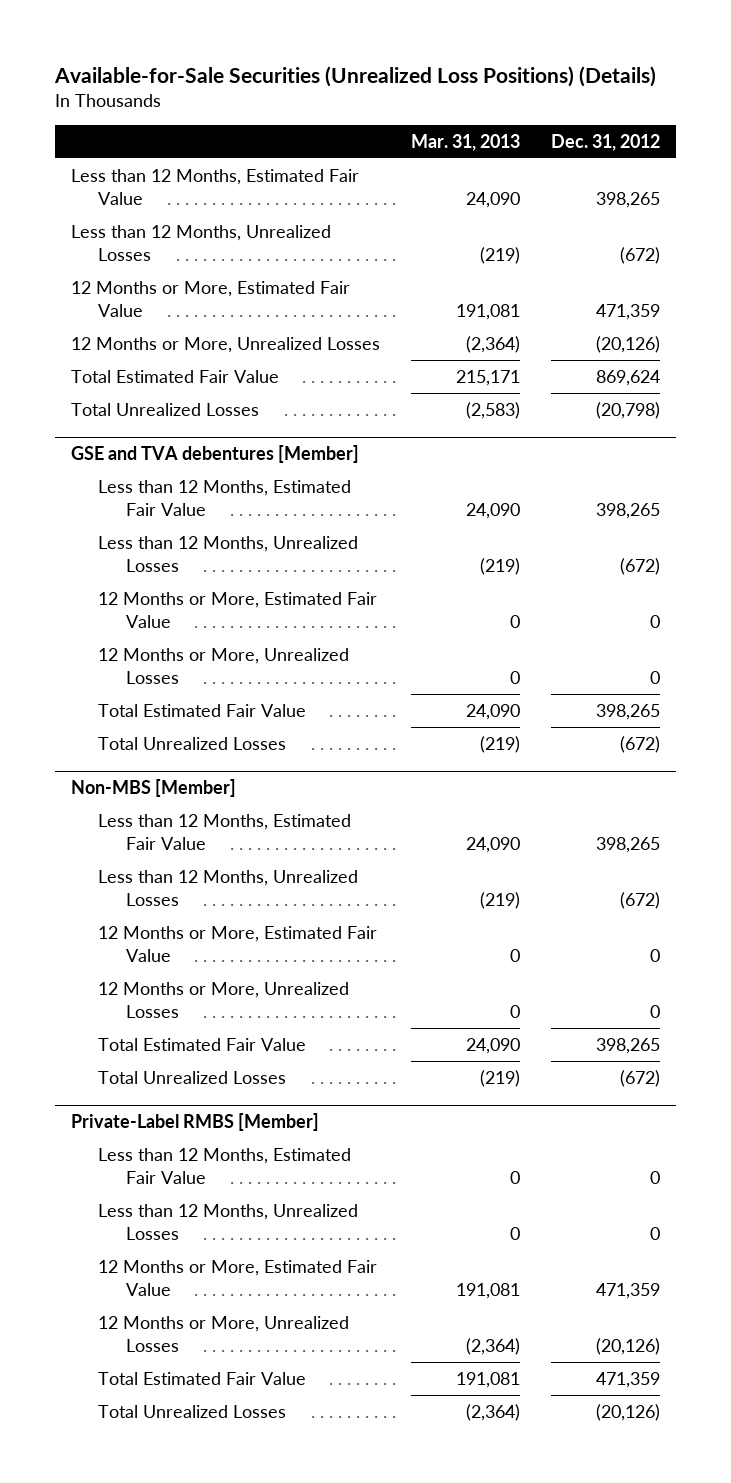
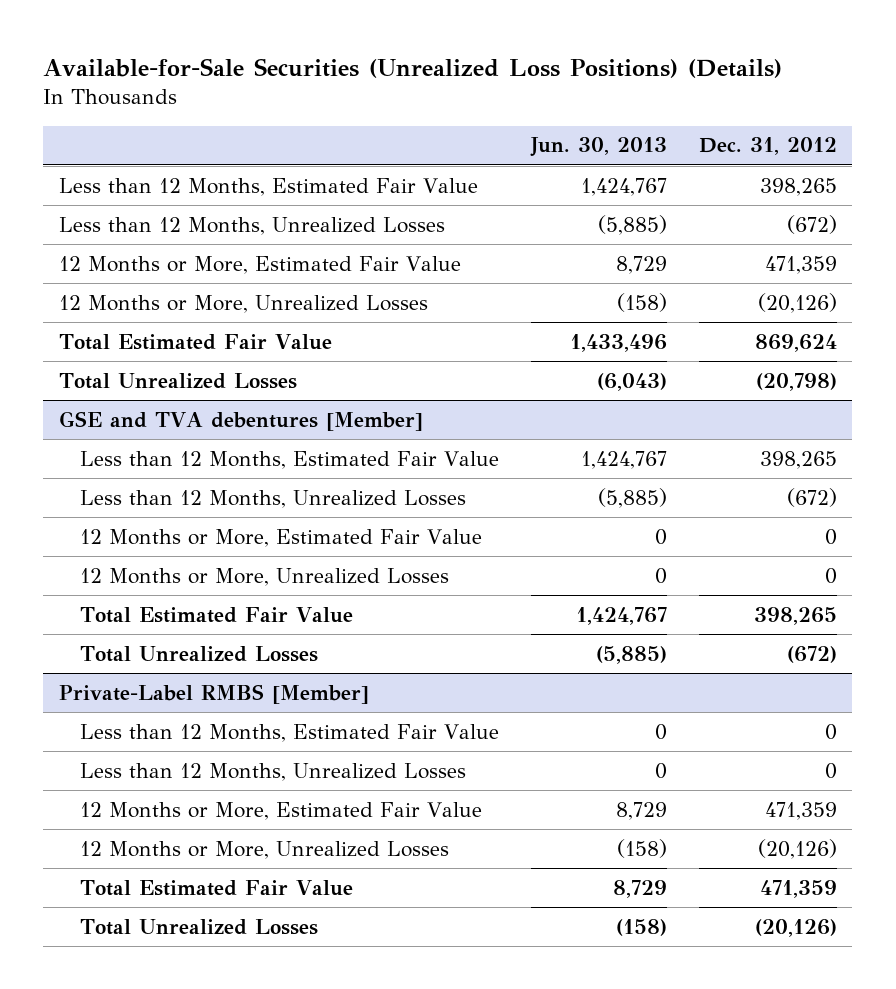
- | Mar. 31, 2013 | Dec. 31, 2012
+ | Jun. 30, 2013 | Dec. 31, 2012
- Non-MBS [Member]
- Less than 12 Months, Estimated Fair Value | 24,090 | 398,265
- Less than 12 Months, Unrealized Losses | (219) | (672)
- 12 Months or More, Estimated Fair Value | 0 | 0
- 12 Months or More, Unrealized Losses | 0 | 0
- Total Estimated Fair Value | 24,090 | 398,265
- Total Unrealized Losses | (219) | (672)

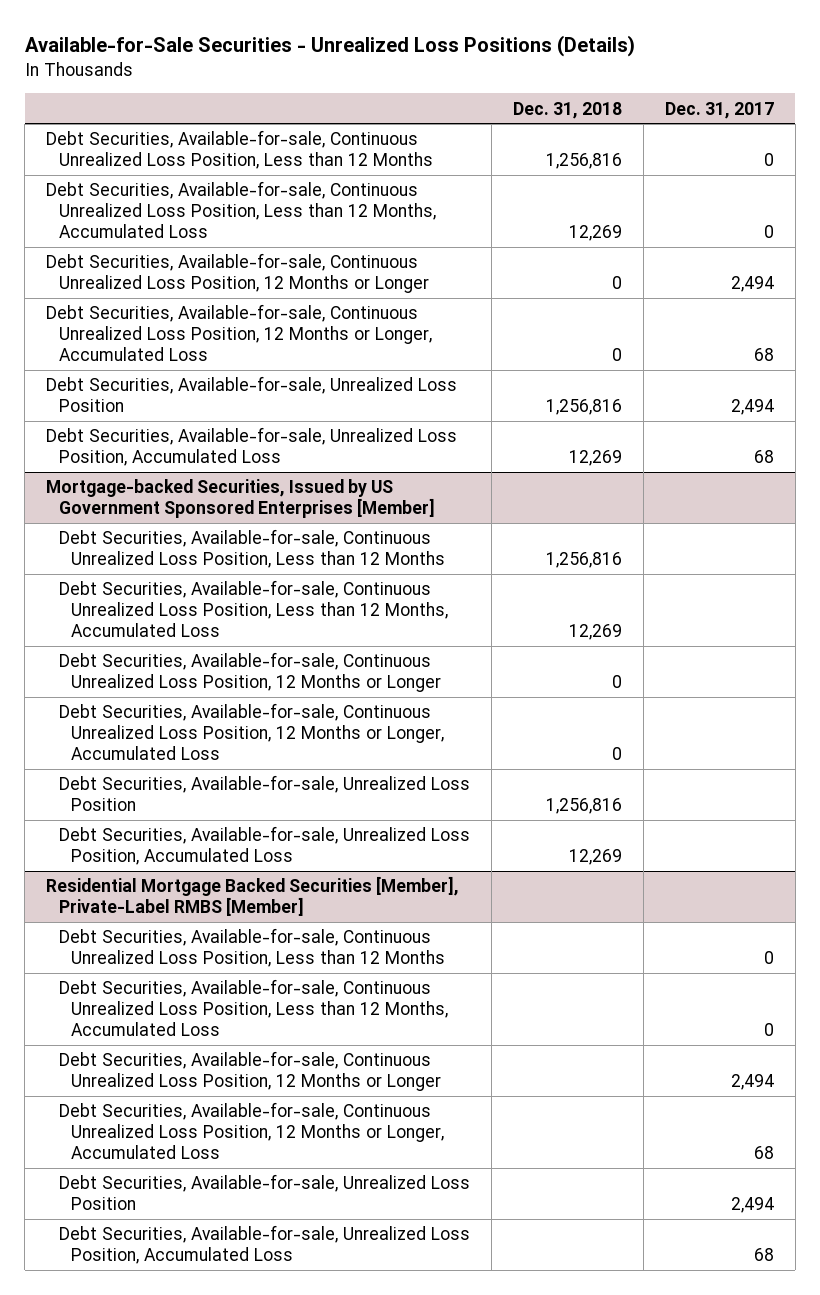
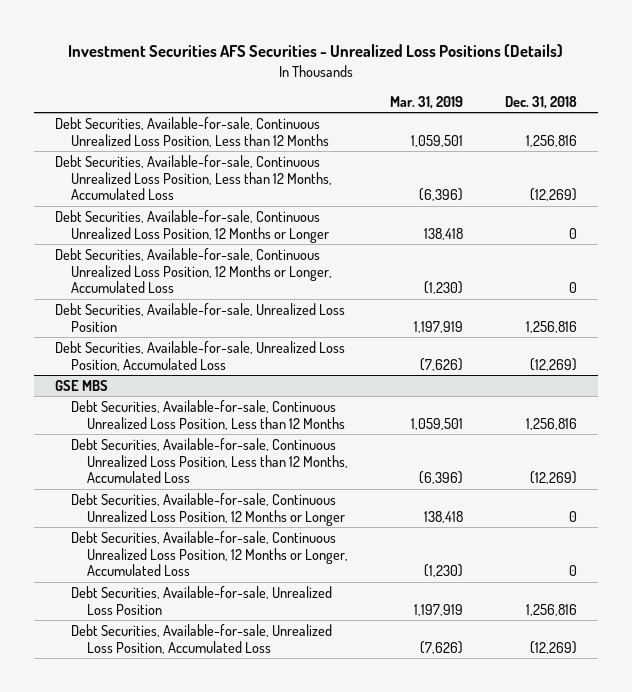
- Available-for-Sale Securities - Unrealized Loss Positions (Details)
+ Investment Securities AFS Securities - Unrealized Loss Positions (Details)
- | Dec. 31, 2018 | Dec. 31, 2017
+ | Mar. 31, 2019 | Dec. 31, 2018
- Debt Securities, Available-for-sale, Continuous Unrealized Loss Position, Less than 12 Months, Accumulated Loss | 12,269 | 0
+ Debt Securities, Available-for-sale, Continuous Unrealized Loss Position, Less than 12 Months, Accumulated Loss | (6,396) | (12,269)
- Debt Securities, Available-for-sale, Unrealized Loss Position, Accumulated Loss | 12,269 | 68
- Mortgage-backed Securities, Issued by US Government Sponsored Enterprises [Member]
+ Debt Securities, Available-for-sale, Unrealized Loss Position, Accumulated Loss | (7,626) | (12,269)
+ GSE MBS
- Debt Securities, Available-for-sale, Continuous Unrealized Loss Position, Less than 12 Months, Accumulated Loss | 12,269 |
+ Debt Securities, Available-for-sale, Continuous Unrealized Loss Position, Less than 12 Months, Accumulated Loss | (6,396) | (12,269)
- Debt Securities, Available-for-sale, Unrealized Loss Position, Accumulated Loss | 12,269 |
- Residential Mortgage Backed Securities [Member], Private-Label RMBS [Member]
- Debt Securities, Available-for-sale, Continuous Unrealized Loss Position, Less than 12 Months | | 0
- Debt Securities, Available-for-sale, Continuous Unrealized Loss Position, Less than 12 Months, Accumulated Loss | | 0
- Debt Securities, Available-for-sale, Continuous Unrealized Loss Position, 12 Months or Longer | | 2,494
- Debt Securities, Available-for-sale, Continuous Unrealized Loss Position, 12 Months or Longer, Accumulated Loss | | 68
- Debt Securities, Available-for-sale, Unrealized Loss Position | | 2,494
- Debt Securities, Available-for-sale, Unrealized Loss Position, Accumulated Loss | | 68
+ Debt Securities, Available-for-sale, Unrealized Loss Position, Accumulated Loss | (7,626) | (12,269)

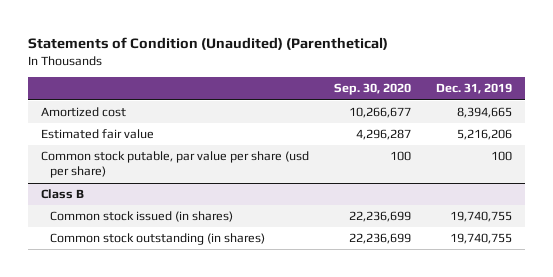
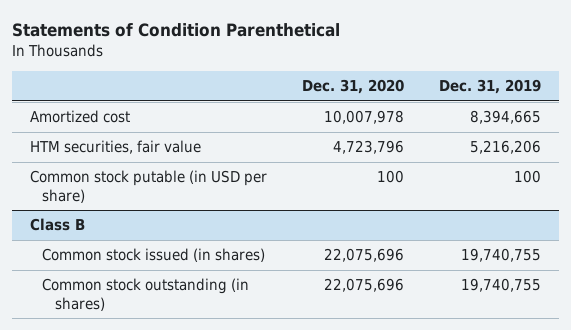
- Statements of Condition (Unaudited) (Parenthetical)
+ Statements of Condition Parenthetical
- | Sep. 30, 2020 | Dec. 31, 2019
+ | Dec. 31, 2020 | Dec. 31, 2019
- Estimated fair value | 4,296,287 | 5,216,206
- Common stock putable, par value per share (usd per share) | 100 | 100
+ HTM securities, fair value | 4,723,796 | 5,216,206
+ Common stock putable (in USD per share) | 100 | 100

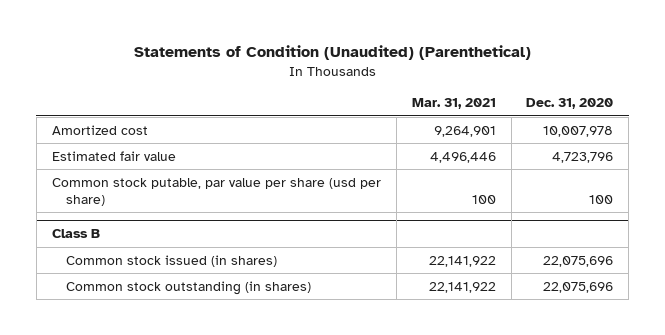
- Statements of Condition Parenthetical
+ Statements of Condition (Unaudited) (Parenthetical)
- | Dec. 31, 2020 | Dec. 31, 2019
+ | Mar. 31, 2021 | Dec. 31, 2020
- HTM securities, fair value | 4,723,796 | 5,216,206
- Common stock putable (in USD per share) | 100 | 100
+ Estimated fair value | 4,496,446 | 4,723,796
+ Common stock putable, par value per share (usd per share) | 100 | 100

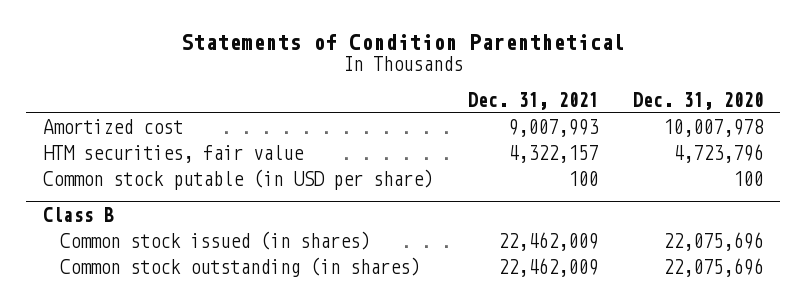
- Statements of Condition (Unaudited) (Parenthetical)
+ Statements of Condition Parenthetical
- | Mar. 31, 2021 | Dec. 31, 2020
+ | Dec. 31, 2021 | Dec. 31, 2020
- Estimated fair value | 4,496,446 | 4,723,796
- Common stock putable, par value per share (usd per share) | 100 | 100
+ HTM securities, fair value | 4,322,157 | 4,723,796
+ Common stock putable (in USD per share) | 100 | 100

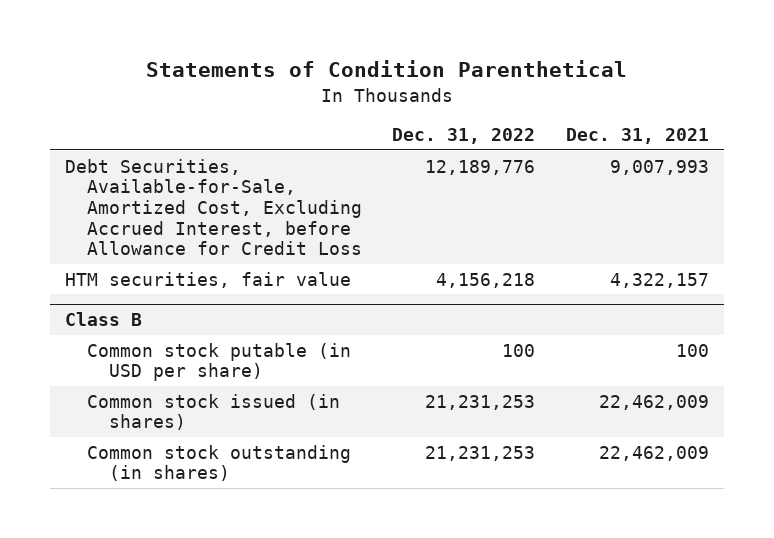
- | Dec. 31, 2021 | Dec. 31, 2020
+ | Dec. 31, 2022 | Dec. 31, 2021
- Amortized cost | 9,007,993 | 10,007,978
+ Debt Securities, Available-for-Sale, Amortized Cost, Excluding Accrued Interest, before Allowance for Credit Loss | 12,189,776 | 9,007,993
- Common stock putable (in USD per share) | 100 | 100
@ Class B
+ Common stock putable (in USD per share) | 100 | 100

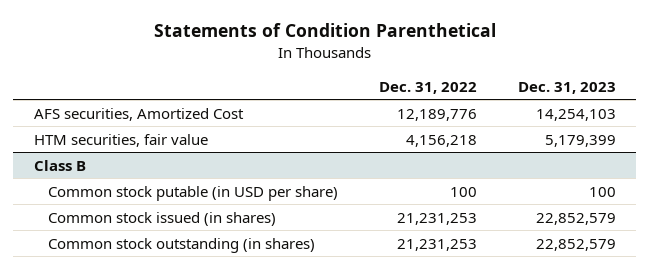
- | Dec. 31, 2022 | Dec. 31, 2021
+ | Dec. 31, 2022 | Dec. 31, 2023
- Debt Securities, Available-for-Sale, Amortized Cost, Excluding Accrued Interest, before Allowance for Credit Loss | 12,189,776 | 9,007,993
+ AFS securities, Amortized Cost | 12,189,776 | 14,254,103

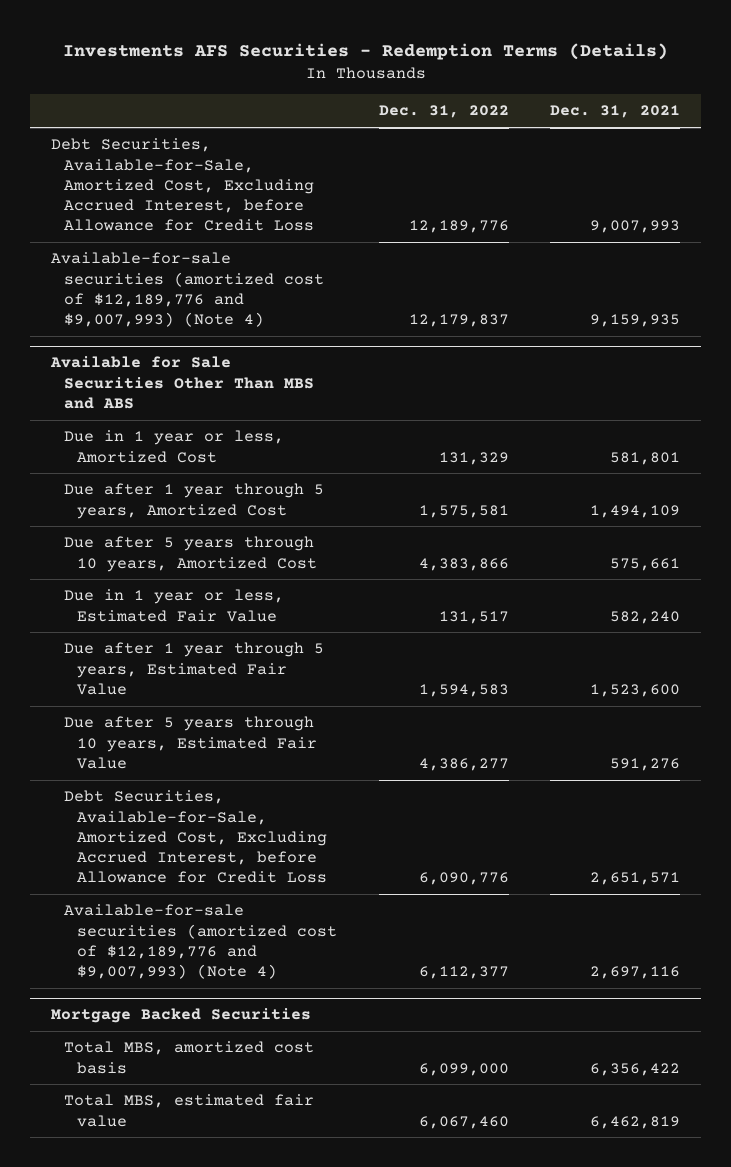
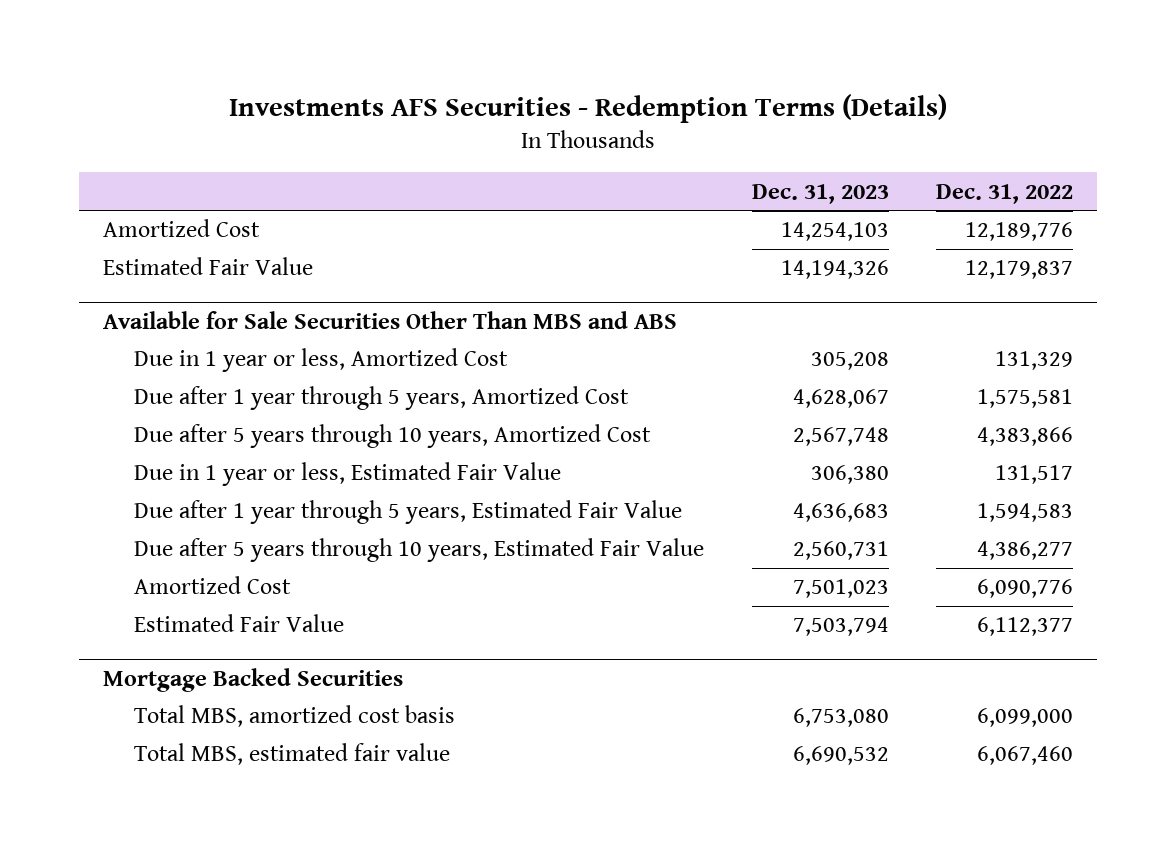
- | Dec. 31, 2022 | Dec. 31, 2021
+ | Dec. 31, 2023 | Dec. 31, 2022
- Debt Securities, Available-for-Sale, Amortized Cost, Excluding Accrued Interest, before Allowance for Credit Loss | 12,189,776 | 9,007,993
- Available-for-sale securities (amortized cost of $12,189,776 and $9,007,993) (Note 4) | 12,179,837 | 9,159,935
+ Amortized Cost | 14,254,103 | 12,189,776
+ Estimated Fair Value | 14,194,326 | 12,179,837
@ Available for Sale Securities Other Than MBS and ABS
- Debt Securities, Available-for-Sale, Amortized Cost, Excluding Accrued Interest, before Allowance for Credit Loss | 6,090,776 | 2,651,571
- Available-for-sale securities (amortized cost of $12,189,776 and $9,007,993) (Note 4) | 6,112,377 | 2,697,116
+ Amortized Cost | 7,501,023 | 6,090,776
+ Estimated Fair Value | 7,503,794 | 6,112,377

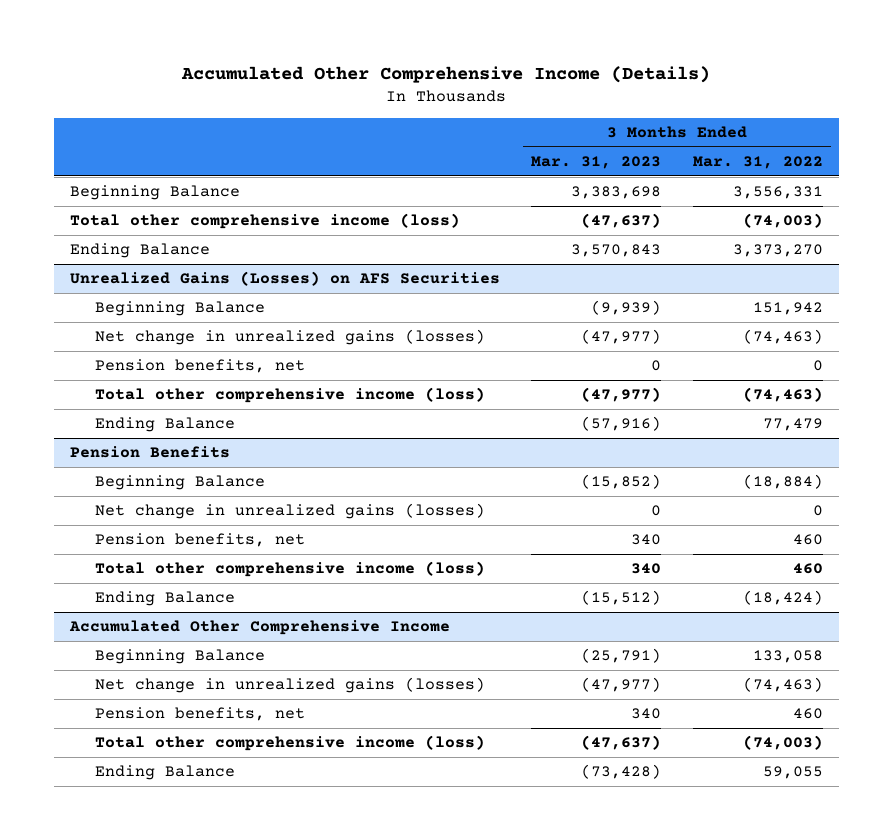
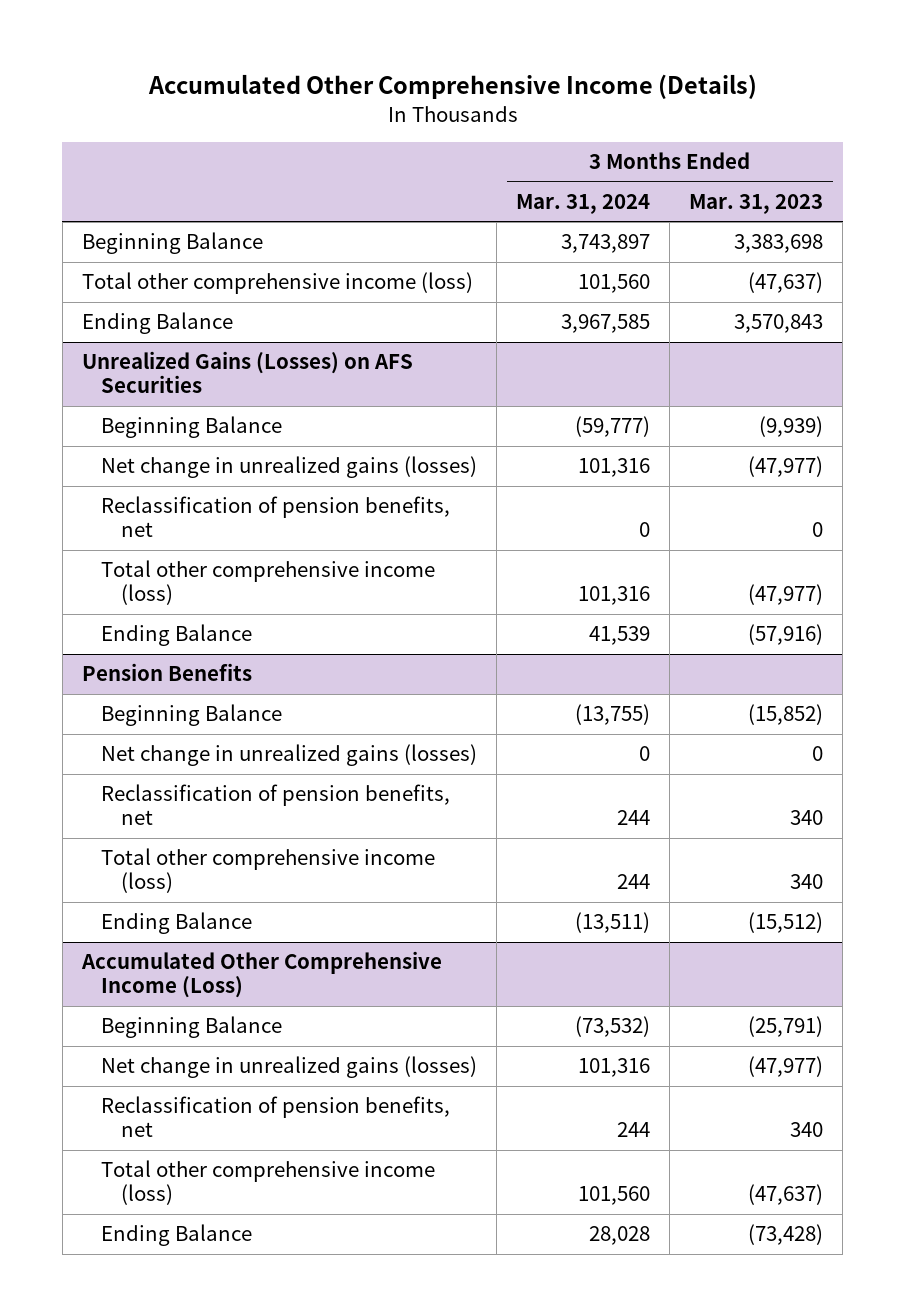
- | 3 Months Ended Mar. 31, 2023 | 3 Months Ended Mar. 31, 2022
+ | 3 Months Ended Mar. 31, 2024 | 3 Months Ended Mar. 31, 2023
@ Unrealized Gains (Losses) on AFS Securities
- Pension benefits, net | 0 | 0
+ Reclassification of pension benefits, net | 0 | 0
@ Pension Benefits
- Pension benefits, net | 340 | 460
+ Reclassification of pension benefits, net | 244 | 340
- Accumulated Other Comprehensive Income
+ Accumulated Other Comprehensive Income (Loss)
- Pension benefits, net | 340 | 460
+ Reclassification of pension benefits, net | 244 | 340

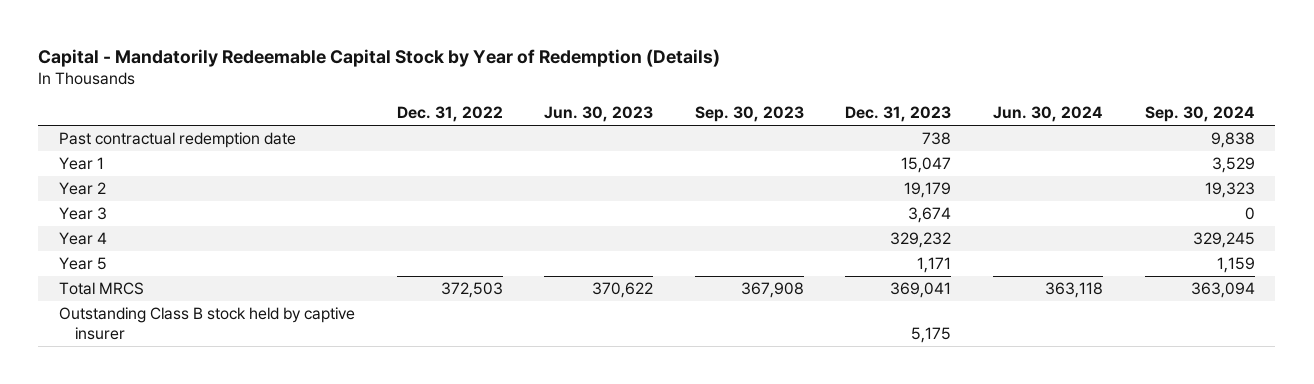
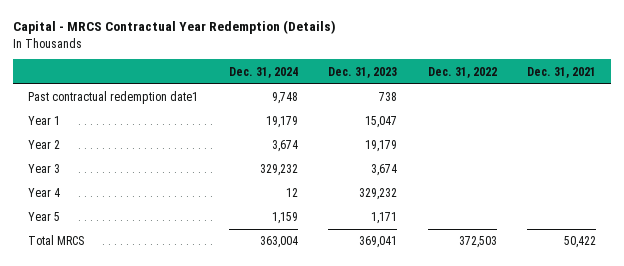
- Capital - Mandatorily Redeemable Capital Stock by Year of Redemption (Details)
+ Capital - MRCS Contractual Year Redemption (Details)
- | Dec. 31, 2022 | Jun. 30, 2023 | Sep. 30, 2023 | Dec. 31, 2023 | Jun. 30, 2024 | Sep. 30, 2024
+ | Dec. 31, 2024 | Dec. 31, 2023 | Dec. 31, 2022 | Dec. 31, 2021
- Past contractual redemption date | | | | 738 | | 9,838
+ Past contractual redemption date1 | 9,748 | 738 | |
- Outstanding Class B stock held by captive insurer | | | | 5,175 | |

